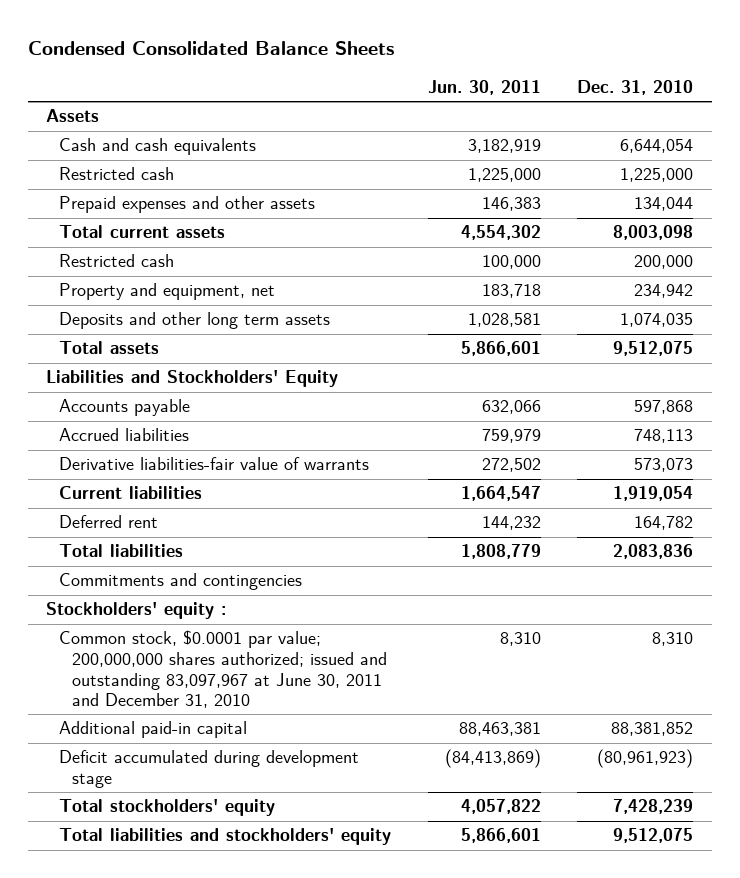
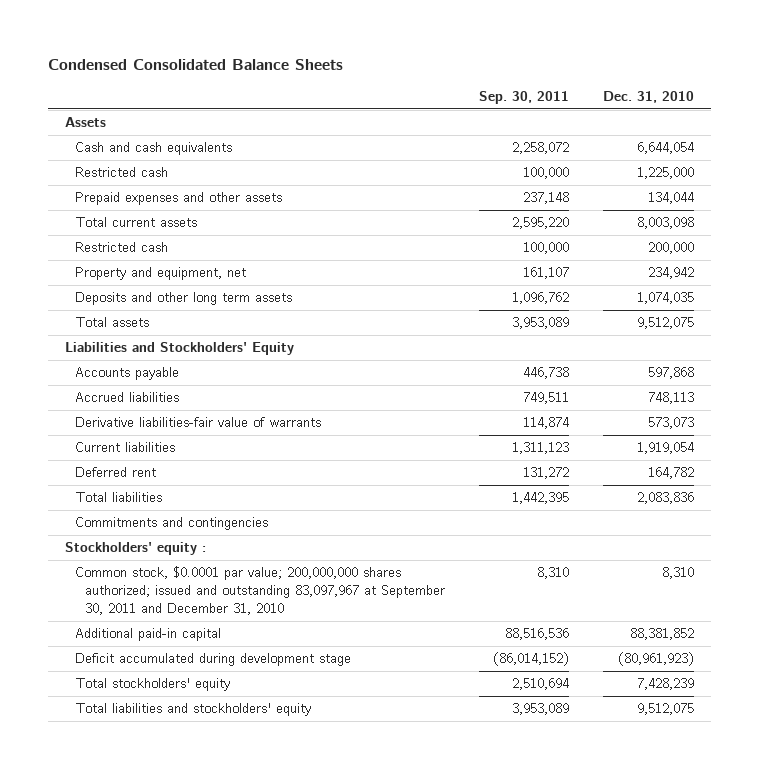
- | Jun. 30, 2011 | Dec. 31, 2010
+ | Sep. 30, 2011 | Dec. 31, 2010
- Common stock, $0.0001 par value; 200,000,000 shares authorized; issued and outstanding 83,097,967 at June 30, 2011 and December 31, 2010 | 8,310 | 8,310
+ Common stock, $0.0001 par value; 200,000,000 shares authorized; issued and outstanding 83,097,967 at September 30, 2011 and December 31, 2010 | 8,310 | 8,310

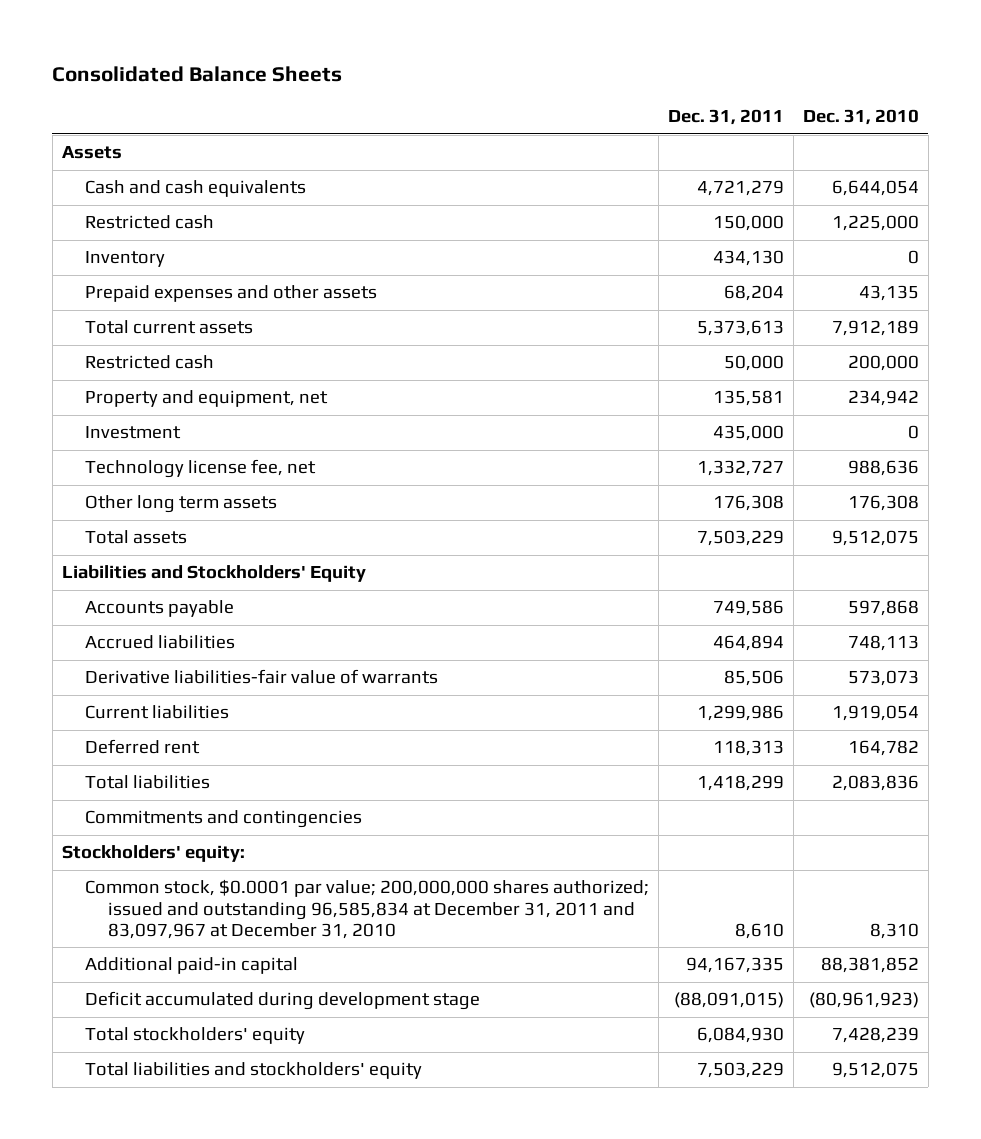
- Condensed Consolidated Balance Sheets
+ Consolidated Balance Sheets
- | Sep. 30, 2011 | Dec. 31, 2010
+ | Dec. 31, 2011 | Dec. 31, 2010
- Prepaid expenses and other assets | 237,148 | 134,044
- Total current assets | 2,595,220 | 8,003,098
+ Inventory | 434,130 | 0
+ Prepaid expenses and other assets | 68,204 | 43,135
+ Total current assets | 5,373,613 | 7,912,189
- Deposits and other long term assets | 1,096,762 | 1,074,035
+ Investment | 435,000 | 0
+ Technology license fee, net | 1,332,727 | 988,636
+ Other long term assets | 176,308 | 176,308
- Stockholders' equity :
- Common stock, $0.0001 par value; 200,000,000 shares authorized; issued and outstanding 83,097,967 at September 30, 2011 and December 31, 2010 | 8,310 | 8,310
+ Stockholders' equity:
+ Common stock, $0.0001 par value; 200,000,000 shares authorized; issued and outstanding 96,585,834 at December 31, 2011 and 83,097,967 at December 31, 2010 | 8,610 | 8,310

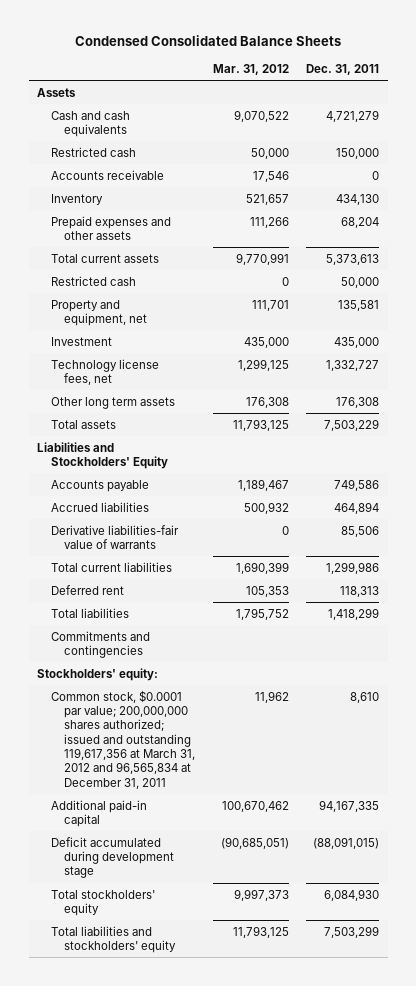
- Consolidated Balance Sheets
+ Condensed Consolidated Balance Sheets
- | Dec. 31, 2011 | Dec. 31, 2010
+ | Mar. 31, 2012 | Dec. 31, 2011
+ Accounts receivable | 17,546 | 0
- Technology license fee, net | 1,332,727 | 988,636
+ Technology license fees, net | 1,299,125 | 1,332,727
- Current liabilities | 1,299,986 | 1,919,054
+ Total current liabilities | 1,690,399 | 1,299,986
- Common stock, $0.0001 par value; 200,000,000 shares authorized; issued and outstanding 96,585,834 at December 31, 2011 and 83,097,967 at December 31, 2010 | 8,610 | 8,310
+ Common stock, $0.0001 par value; 200,000,000 shares authorized; issued and outstanding 119,617,356 at March 31, 2012 and 96,565,834 at December 31, 2011 | 11,962 | 8,610
- Total liabilities and stockholders' equity | 7,503,229 | 9,512,075
+ Total liabilities and stockholders' equity | 11,793,125 | 7,503,299

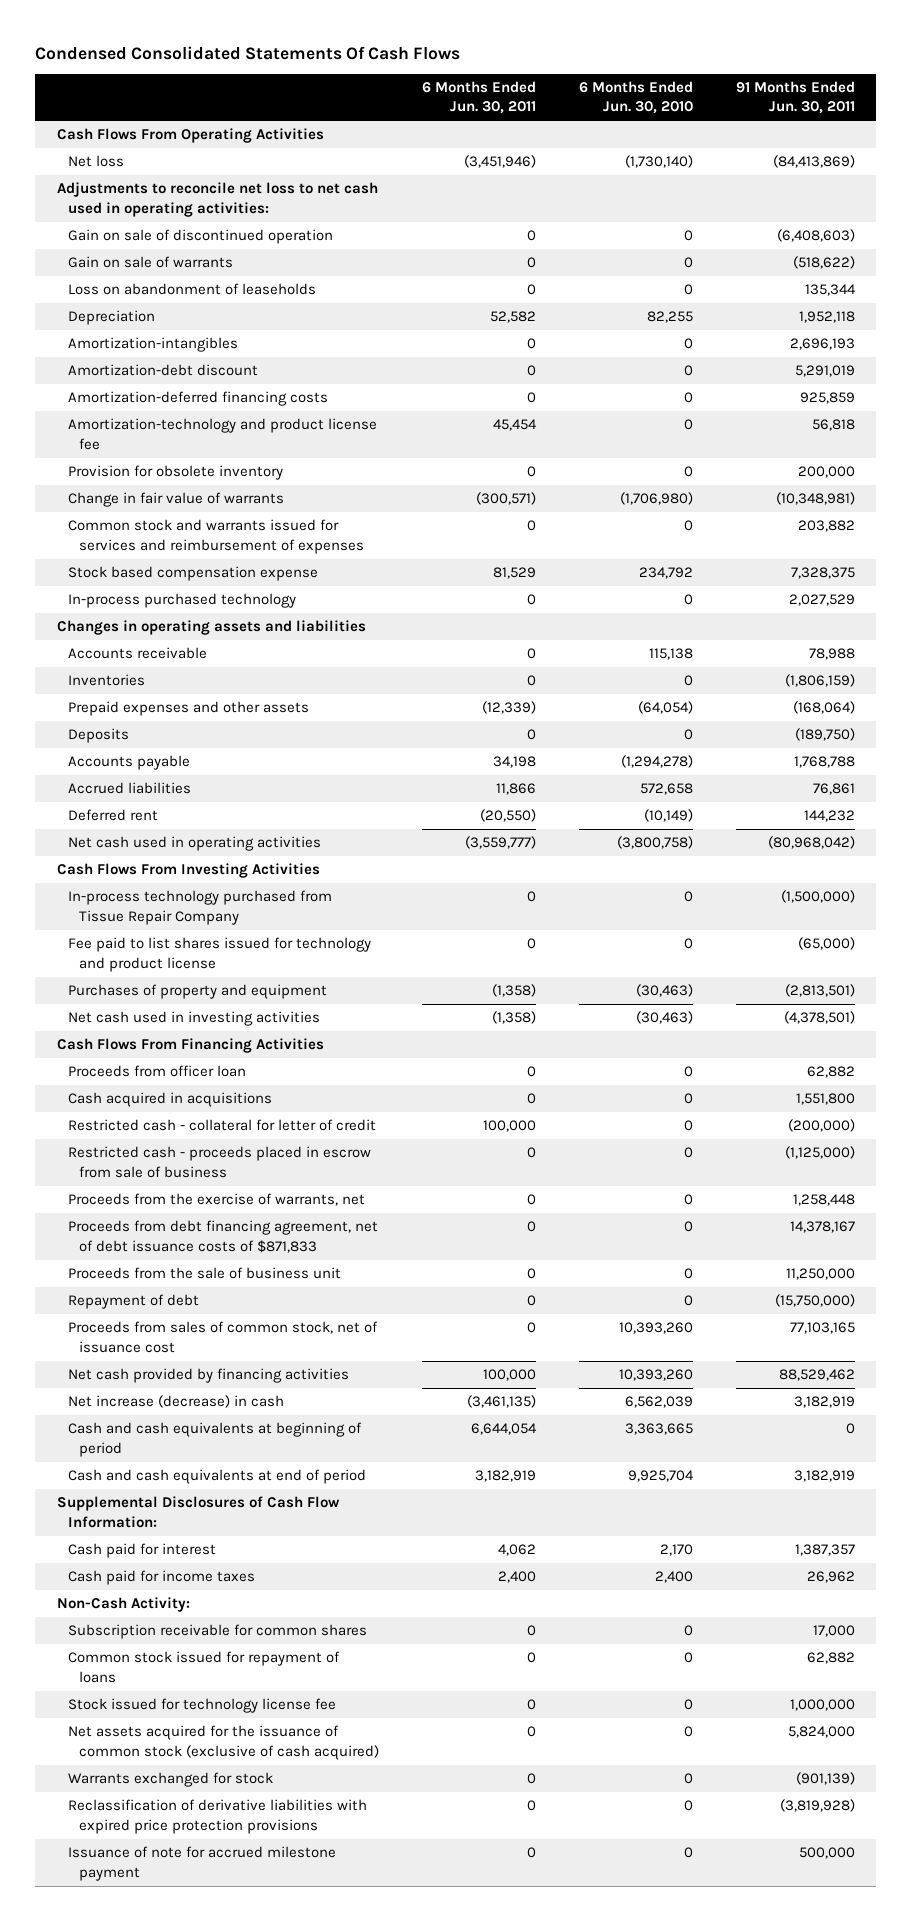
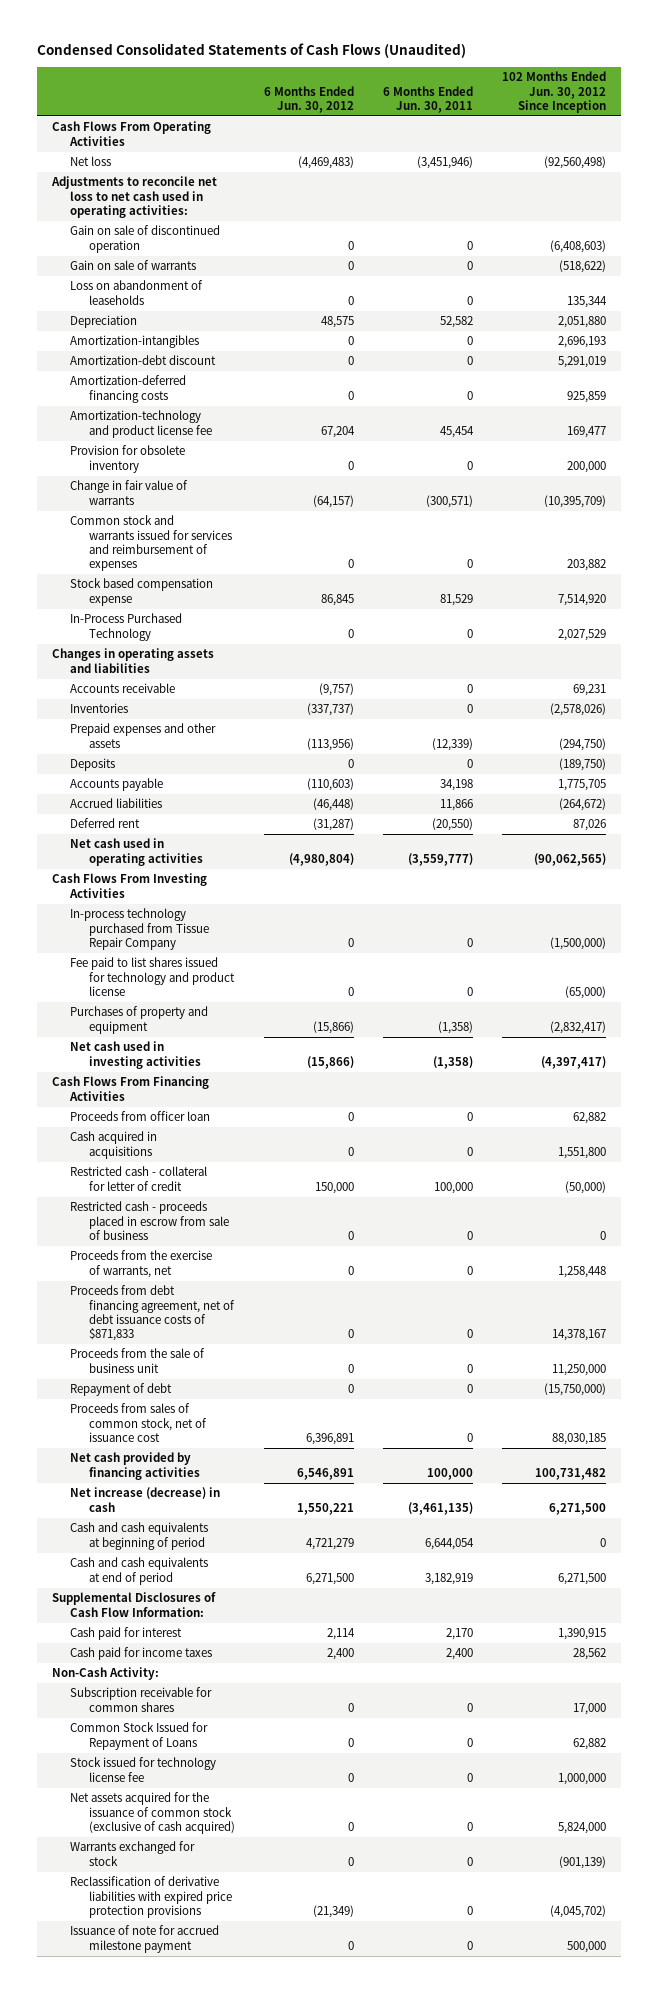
- Condensed Consolidated Statements Of Cash Flows
+ Condensed Consolidated Statements of Cash Flows (Unaudited)
- | 6 Months Ended Jun. 30, 2011 | 6 Months Ended Jun. 30, 2010 | 91 Months Ended Jun. 30, 2011
+ | 6 Months Ended Jun. 30, 2012 | 6 Months Ended Jun. 30, 2011 | 102 Months Ended Jun. 30, 2012 Since Inception
- In-process purchased technology | 0 | 0 | 2,027,529
+ In-Process Purchased Technology | 0 | 0 | 2,027,529
- Cash paid for interest | 4,062 | 2,170 | 1,387,357
+ Cash paid for interest | 2,114 | 2,170 | 1,390,915
- Common stock issued for repayment of loans | 0 | 0 | 62,882
+ Common Stock Issued for Repayment of Loans | 0 | 0 | 62,882

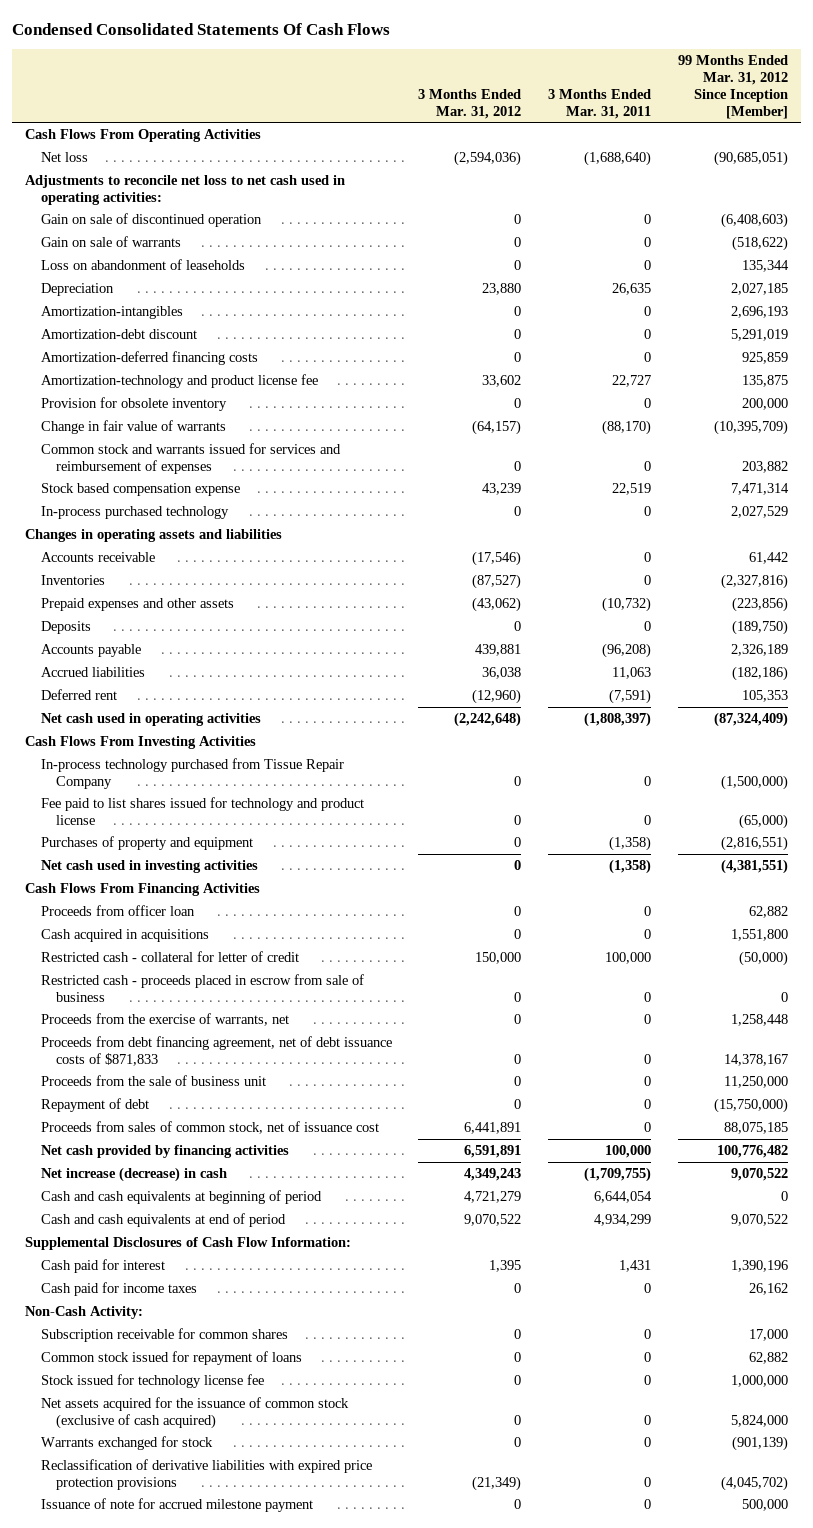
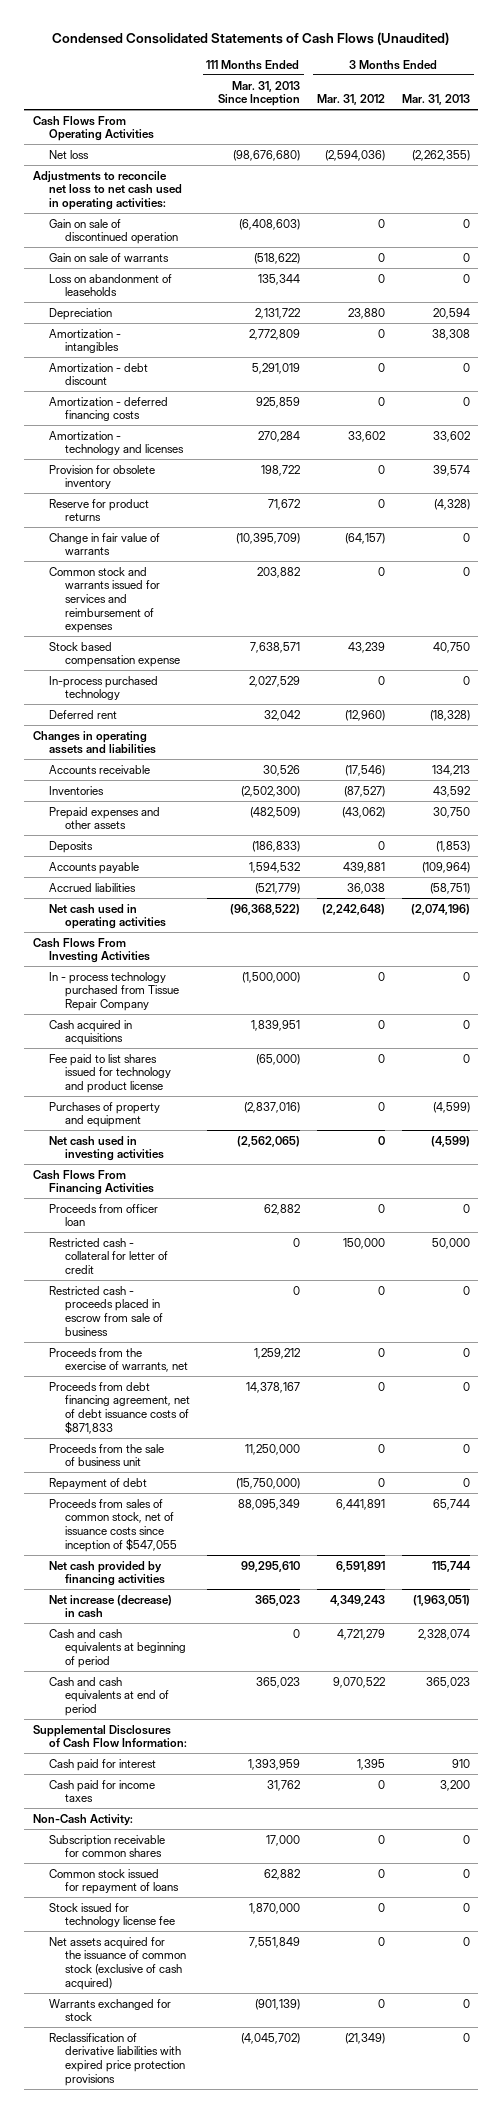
- Condensed Consolidated Statements Of Cash Flows
+ Condensed Consolidated Statements of Cash Flows (Unaudited)
- | 3 Months Ended Mar. 31, 2012 | 3 Months Ended Mar. 31, 2011 | 99 Months Ended Mar. 31, 2012 Since Inception [Member]
+ | 111 Months Ended Mar. 31, 2013 Since Inception | 3 Months Ended Mar. 31, 2012 | 3 Months Ended Mar. 31, 2013
- Amortization-intangibles | 0 | 0 | 2,696,193
- Amortization-debt discount | 0 | 0 | 5,291,019
- Amortization-deferred financing costs | 0 | 0 | 925,859
- Amortization-technology and product license fee | 33,602 | 22,727 | 135,875
+ Amortization - intangibles | 2,772,809 | 0 | 38,308
+ Amortization - debt discount | 5,291,019 | 0 | 0
+ Amortization - deferred financing costs | 925,859 | 0 | 0
+ Amortization - technology and licenses | 270,284 | 33,602 | 33,602
+ Reserve for product returns | 71,672 | 0 | (4,328)
moved up: Deferred rent | 32,042 | (12,960) | (18,328)
- In-process technology purchased from Tissue Repair Company | 0 | 0 | (1,500,000)
+ In - process technology purchased from Tissue Repair Company | (1,500,000) | 0 | 0
moved up: Cash acquired in acquisitions | 1,839,951 | 0 | 0
- Proceeds from sales of common stock, net of issuance cost | 6,441,891 | 0 | 88,075,185
+ Proceeds from sales of common stock, net of issuance costs since inception of $547,055 | 88,095,349 | 6,441,891 | 65,744
- Issuance of note for accrued milestone payment | 0 | 0 | 500,000

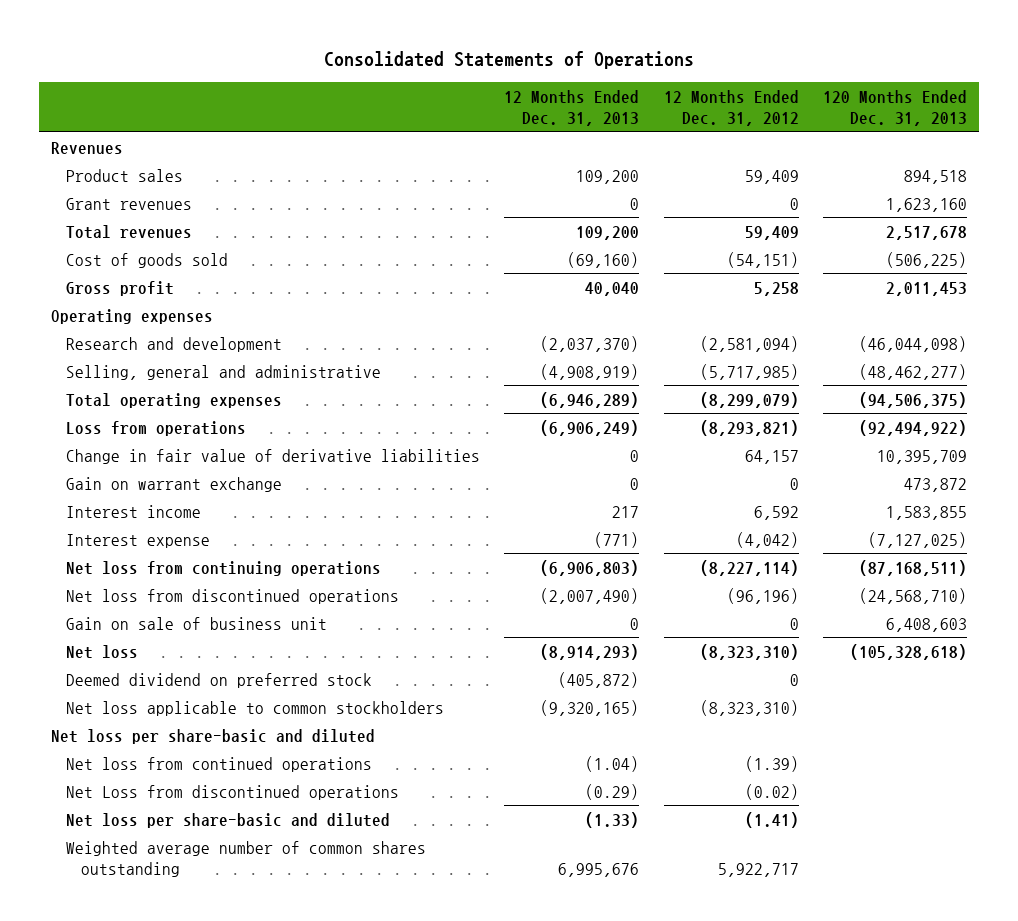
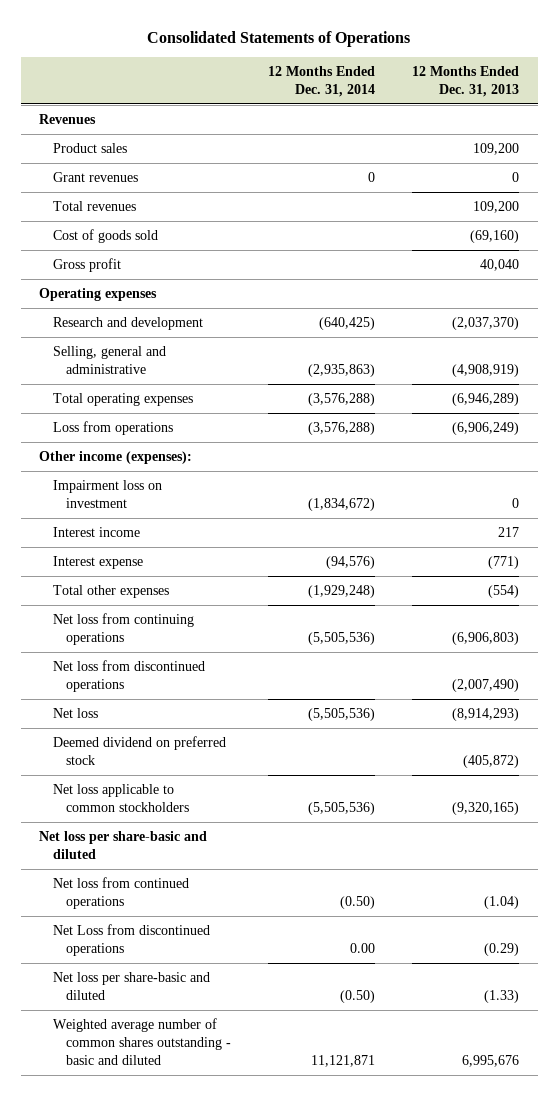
- | 12 Months Ended Dec. 31, 2013 | 12 Months Ended Dec. 31, 2012 | 120 Months Ended Dec. 31, 2013
+ | 12 Months Ended Dec. 31, 2014 | 12 Months Ended Dec. 31, 2013
- Change in fair value of derivative liabilities | 0 | 64,157 | 10,395,709
- Gain on warrant exchange | 0 | 0 | 473,872
+ Other income (expenses):
+ Impairment loss on investment | (1,834,672) | 0
+ Total other expenses | (1,929,248) | (554)
- Gain on sale of business unit | 0 | 0 | 6,408,603
- Weighted average number of common shares outstanding | 6,995,676 | 5,922,717 |
+ Weighted average number of common shares outstanding - basic and diluted | 11,121,871 | 6,995,676

